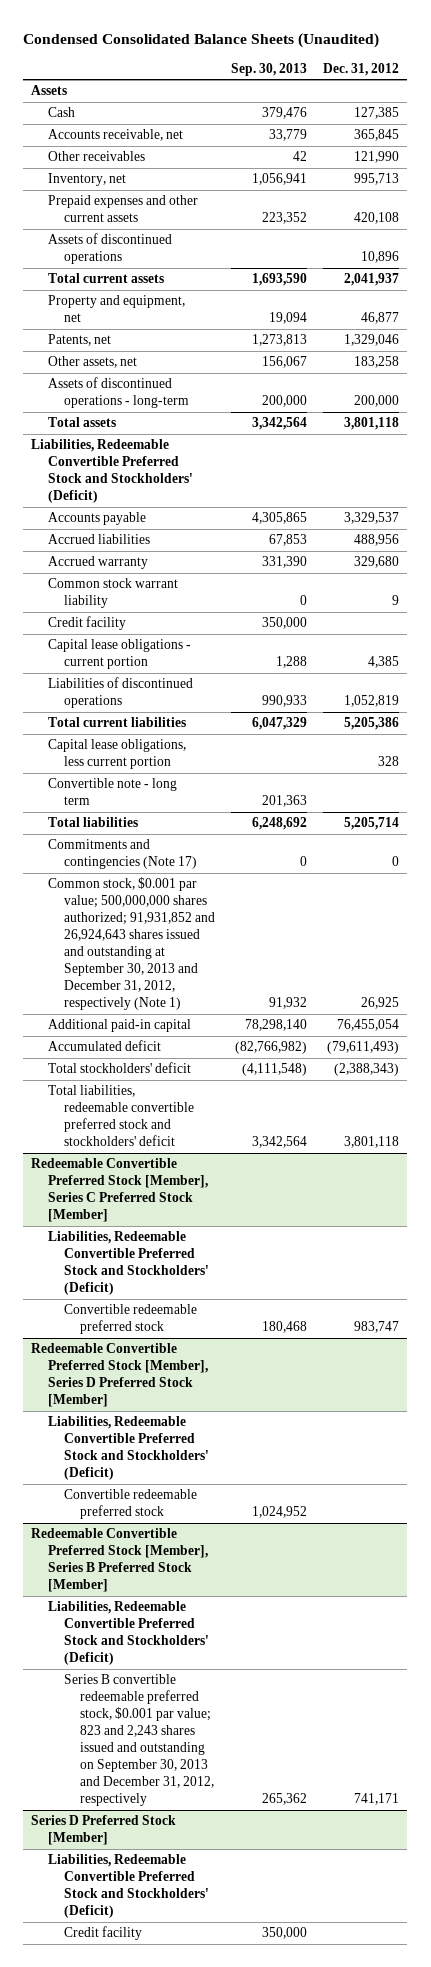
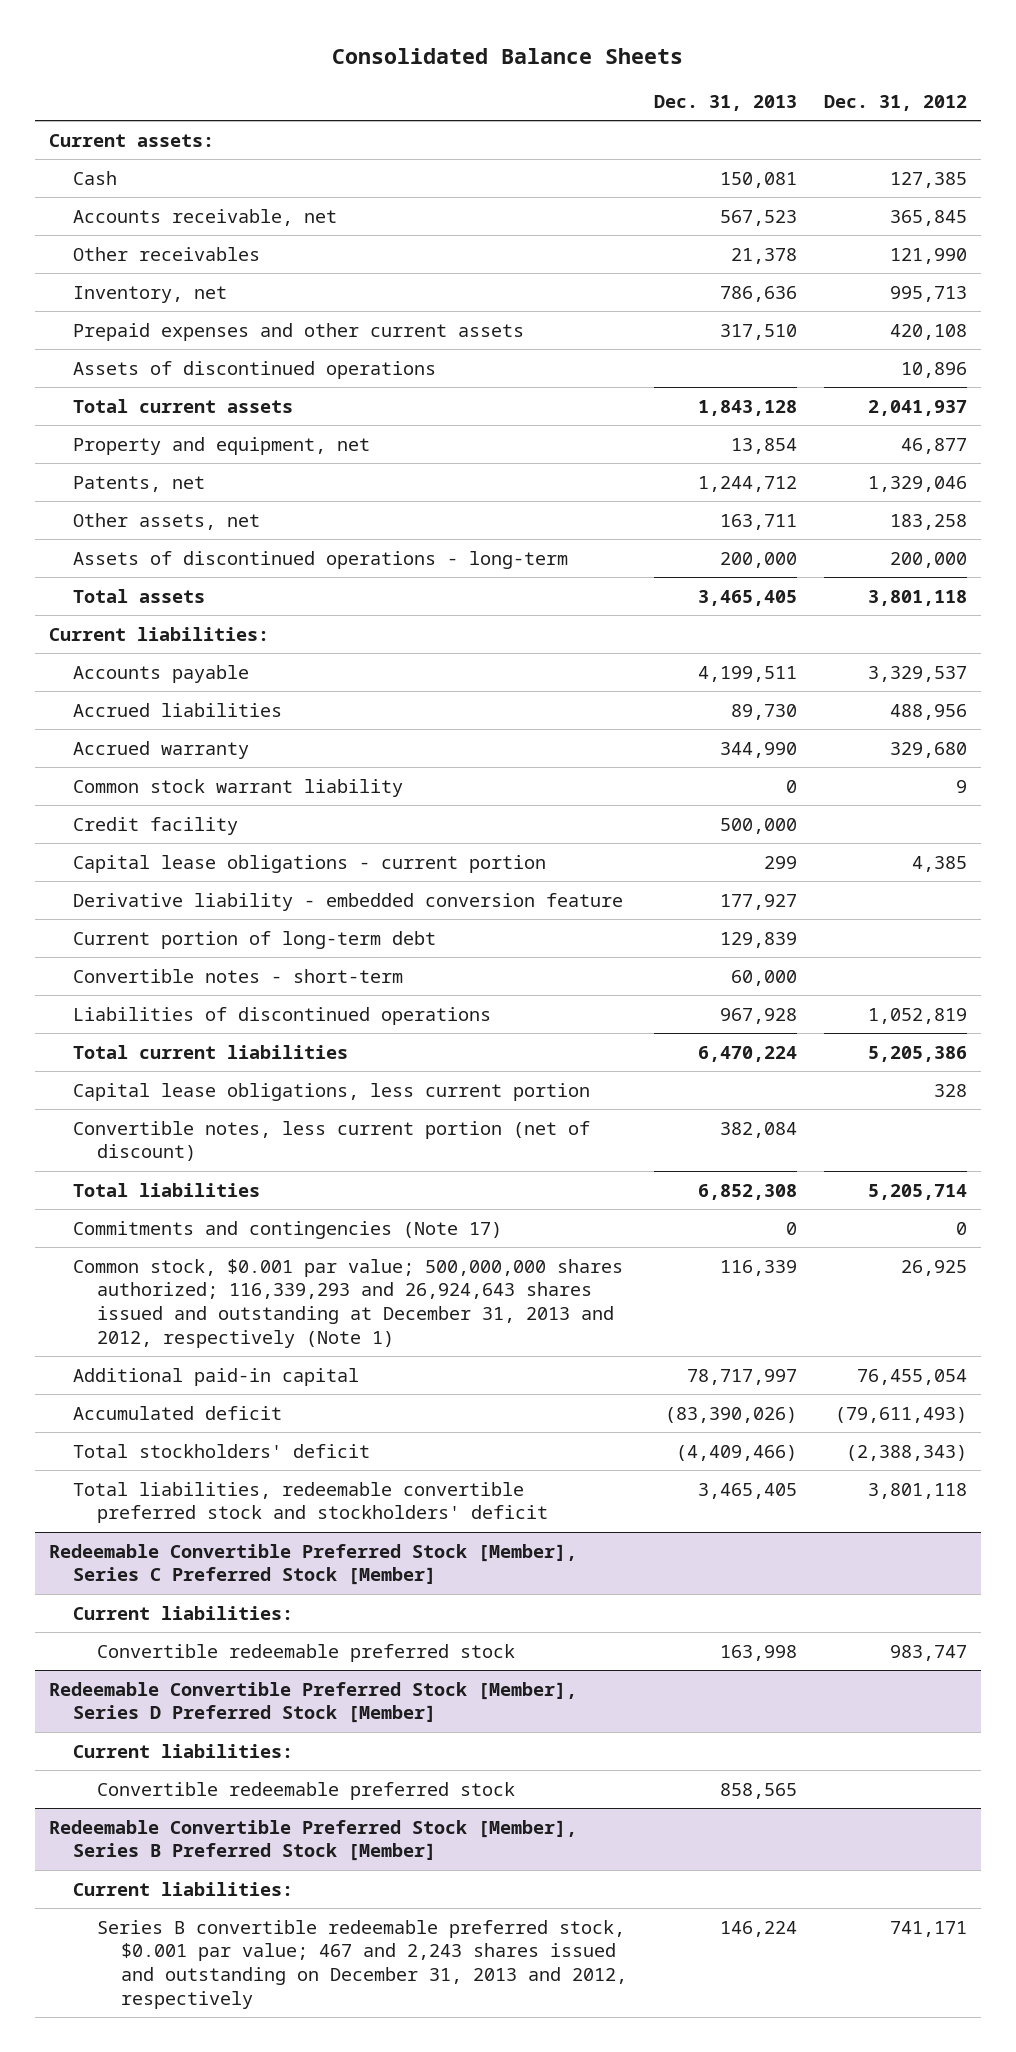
- Condensed Consolidated Balance Sheets (Unaudited)
+ Consolidated Balance Sheets
- | Sep. 30, 2013 | Dec. 31, 2012
+ | Dec. 31, 2013 | Dec. 31, 2012
- Assets
+ Current assets:
- Liabilities, Redeemable Convertible Preferred Stock and Stockholders' (Deficit)
+ Current liabilities:
+ Derivative liability - embedded conversion feature | 177,927 |
+ Current portion of long-term debt | 129,839 |
+ Convertible notes - short-term | 60,000 |
- Convertible note - long term | 201,363 |
+ Convertible notes, less current portion (net of discount) | 382,084 |
- Common stock, $0.001 par value; 500,000,000 shares authorized; 91,931,852 and 26,924,643 shares issued and outstanding at September 30, 2013 and December 31, 2012, respectively (Note 1) | 91,932 | 26,925
+ Common stock, $0.001 par value; 500,000,000 shares authorized; 116,339,293 and 26,924,643 shares issued and outstanding at December 31, 2013 and 2012, respectively (Note 1) | 116,339 | 26,925
@ Redeemable Convertible Preferred Stock [Member], Series C Preferred Stock [Member]
- Liabilities, Redeemable Convertible Preferred Stock and Stockholders' (Deficit)
+ Current liabilities:
@ Redeemable Convertible Preferred Stock [Member], Series D Preferred Stock [Member]
- Liabilities, Redeemable Convertible Preferred Stock and Stockholders' (Deficit)
+ Current liabilities:
@ Redeemable Convertible Preferred Stock [Member], Series B Preferred Stock [Member]
- Liabilities, Redeemable Convertible Preferred Stock and Stockholders' (Deficit)
- Series B convertible redeemable preferred stock, $0.001 par value; 823 and 2,243 shares issued and outstanding on September 30, 2013 and December 31, 2012, respectively | 265,362 | 741,171
- Series D Preferred Stock [Member]
- Liabilities, Redeemable Convertible Preferred Stock and Stockholders' (Deficit)
- Credit facility | 350,000 |
@ Redeemable Convertible Preferred Stock [Member], Series B Preferred Stock [Member]
+ Current liabilities:
+ Series B convertible redeemable preferred stock, $0.001 par value; 467 and 2,243 shares issued and outstanding on December 31, 2013 and 2012, respectively | 146,224 | 741,171

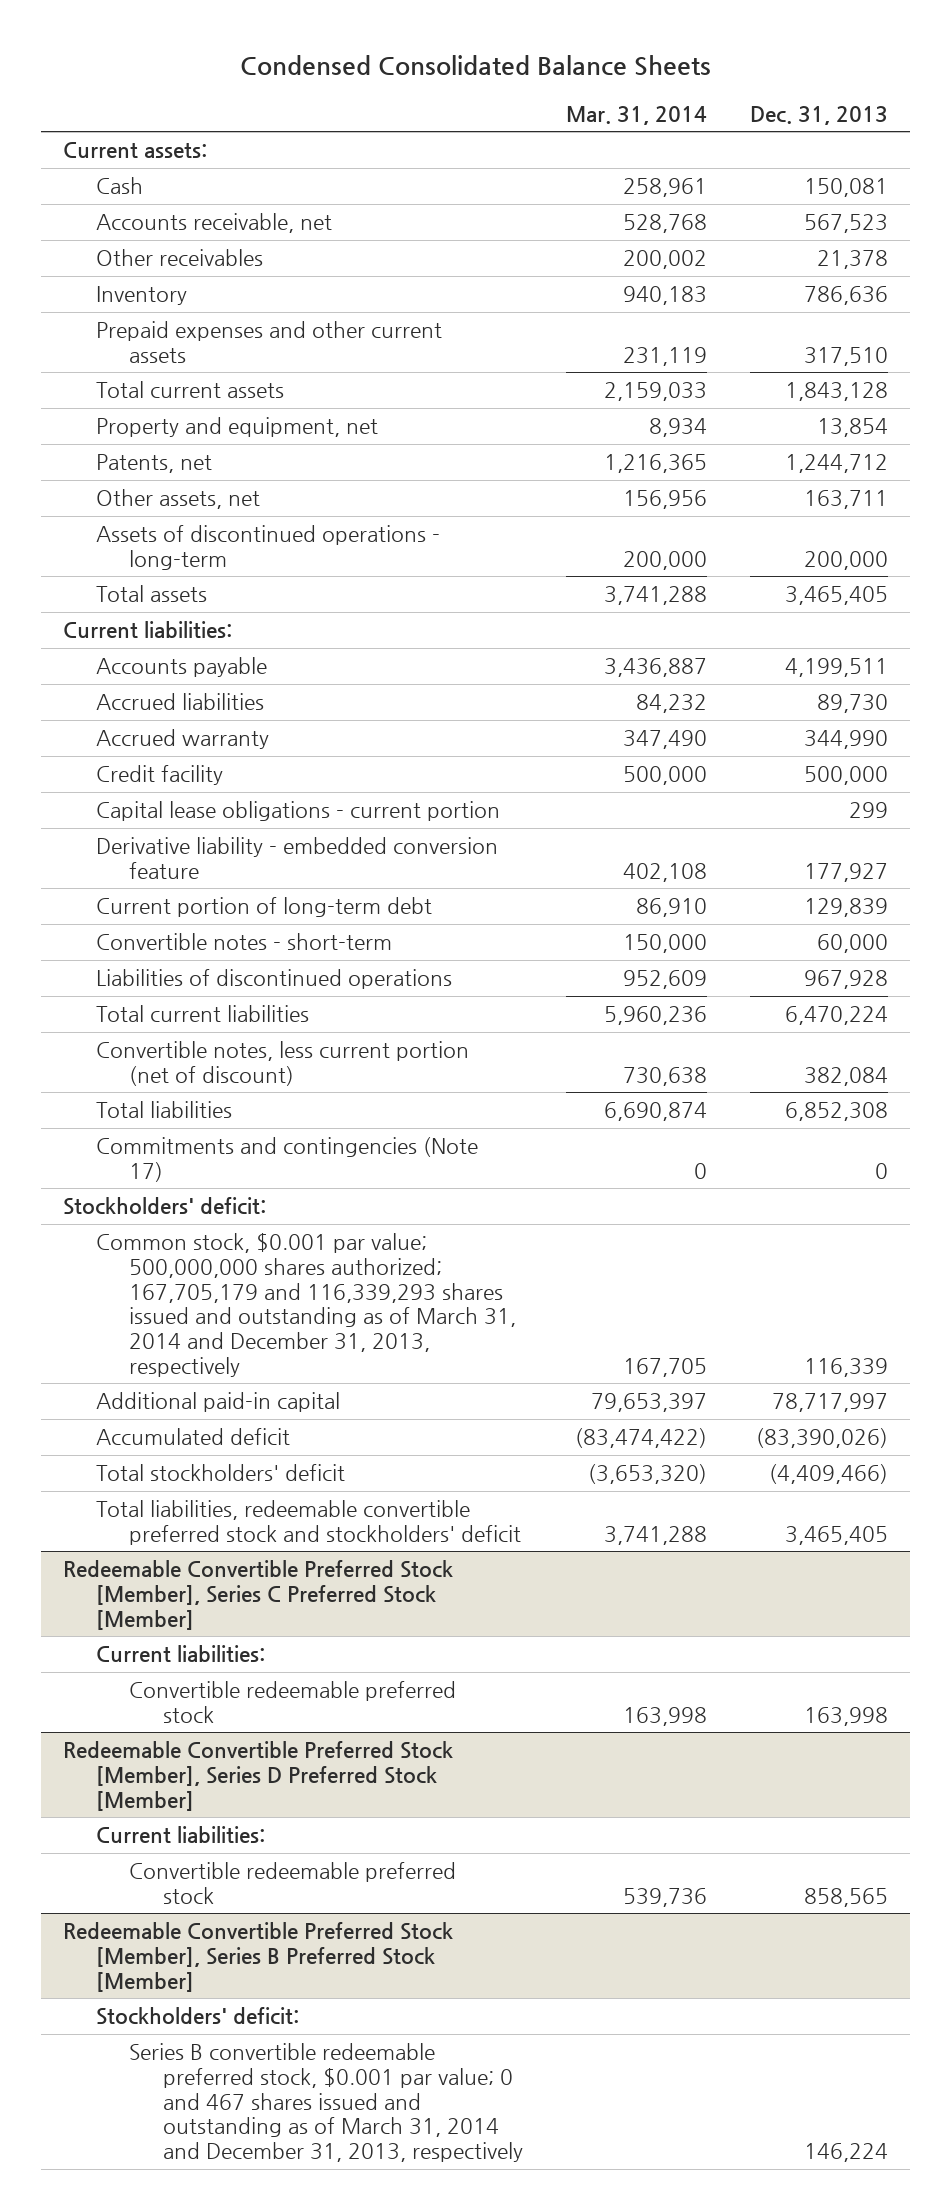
- Consolidated Balance Sheets
+ Condensed Consolidated Balance Sheets
- | Dec. 31, 2013 | Dec. 31, 2012
+ | Mar. 31, 2014 | Dec. 31, 2013
- Inventory, net | 786,636 | 995,713
+ Inventory | 940,183 | 786,636
- Assets of discontinued operations | | 10,896
- Common stock warrant liability | 0 | 9
- Capital lease obligations, less current portion | | 328
- Common stock, $0.001 par value; 500,000,000 shares authorized; 116,339,293 and 26,924,643 shares issued and outstanding at December 31, 2013 and 2012, respectively (Note 1) | 116,339 | 26,925
+ Stockholders' deficit:
+ Common stock, $0.001 par value; 500,000,000 shares authorized; 167,705,179 and 116,339,293 shares issued and outstanding as of March 31, 2014 and December 31, 2013, respectively | 167,705 | 116,339
@ Redeemable Convertible Preferred Stock [Member], Series B Preferred Stock [Member]
- Current liabilities:
- Series B convertible redeemable preferred stock, $0.001 par value; 467 and 2,243 shares issued and outstanding on December 31, 2013 and 2012, respectively | 146,224 | 741,171
+ Stockholders' deficit:
+ Series B convertible redeemable preferred stock, $0.001 par value; 0 and 467 shares issued and outstanding as of March 31, 2014 and December 31, 2013, respectively | | 146,224

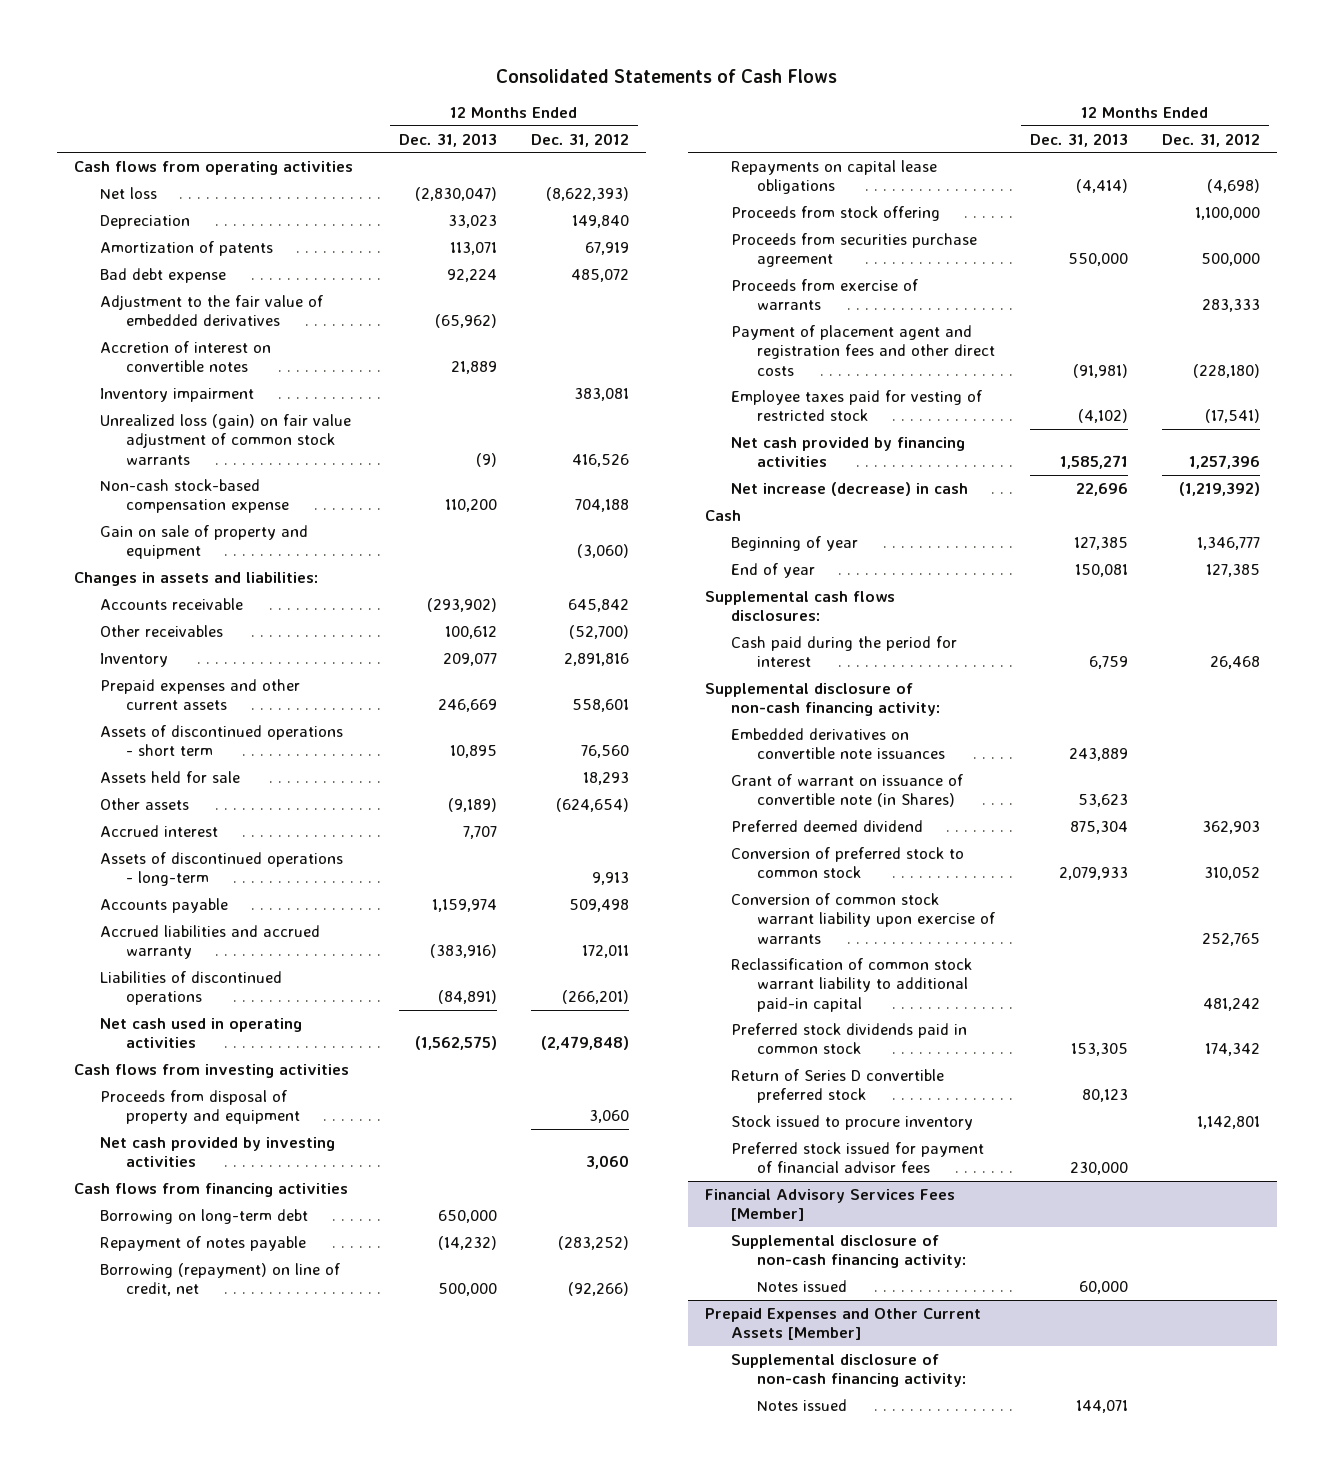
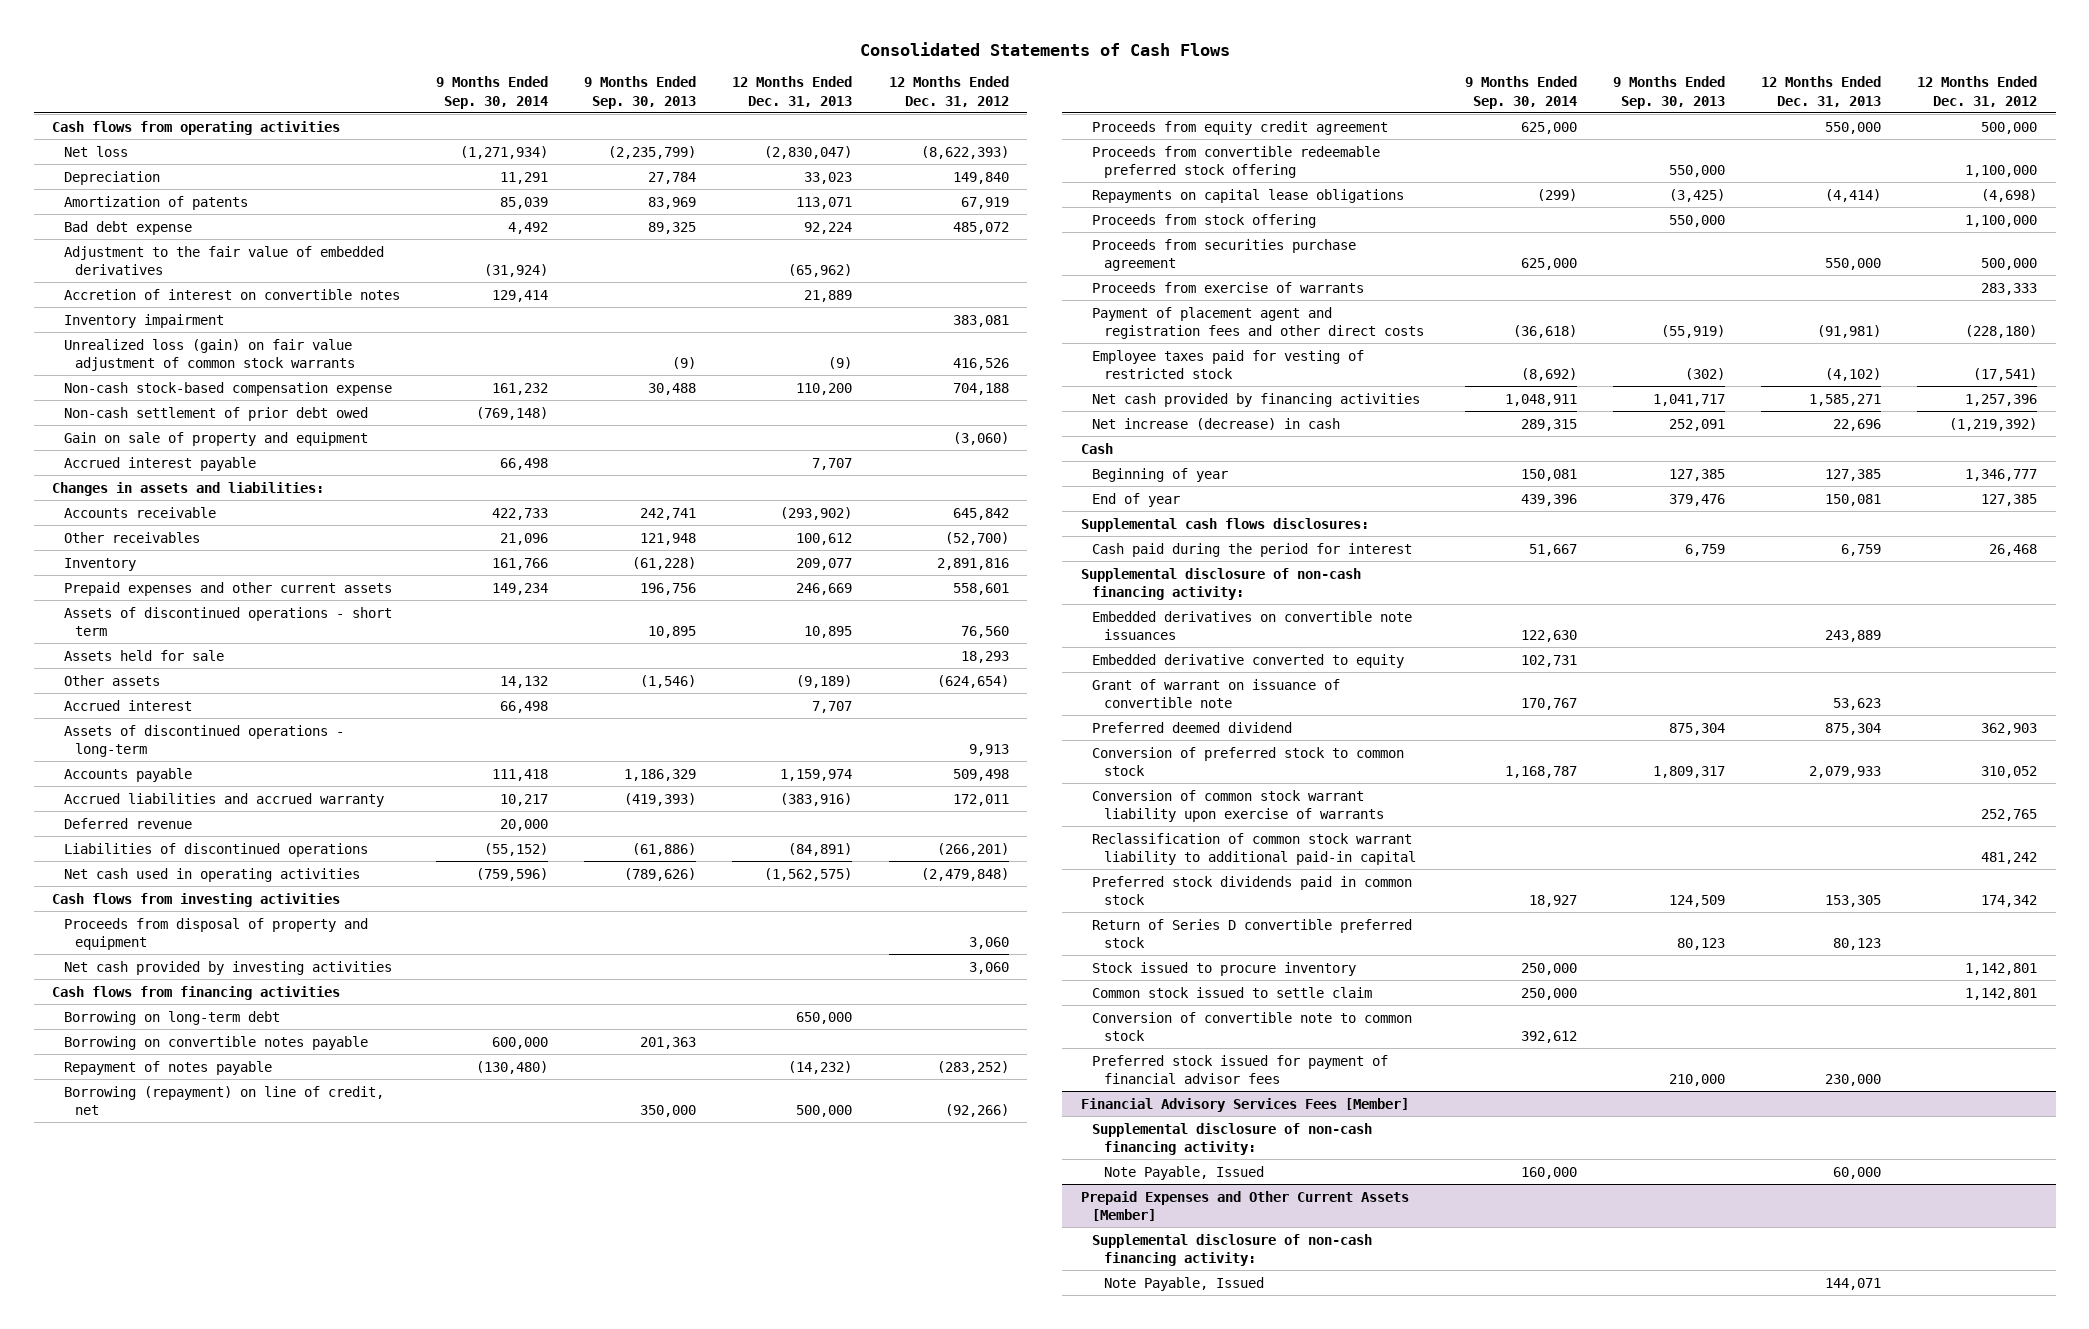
- | 12 Months Ended Dec. 31, 2013 | 12 Months Ended Dec. 31, 2012
+ | 9 Months Ended Sep. 30, 2014 | 9 Months Ended Sep. 30, 2013 | 12 Months Ended Dec. 31, 2013 | 12 Months Ended Dec. 31, 2012
+ Non-cash settlement of prior debt owed | (769,148) | | |
+ Accrued interest payable | 66,498 | | 7,707 |
+ Deferred revenue | 20,000 | | |
+ Borrowing on convertible notes payable | 600,000 | 201,363 | |
+ Proceeds from equity credit agreement | 625,000 | | 550,000 | 500,000
+ Proceeds from convertible redeemable preferred stock offering | | 550,000 | | 1,100,000
- Grant of warrant on issuance of convertible note (in Shares) | 53,623 |
+ Embedded derivative converted to equity | 102,731 | | |
+ Grant of warrant on issuance of convertible note | 170,767 | | 53,623 |
+ Common stock issued to settle claim | 250,000 | | | 1,142,801
+ Conversion of convertible note to common stock | 392,612 | | |
@ Financial Advisory Services Fees [Member]
- Notes issued | 60,000 |
+ Note Payable, Issued | 160,000 | | 60,000 |
@ Prepaid Expenses and Other Current Assets [Member]
- Notes issued | 144,071 |
+ Note Payable, Issued | | | 144,071 |

